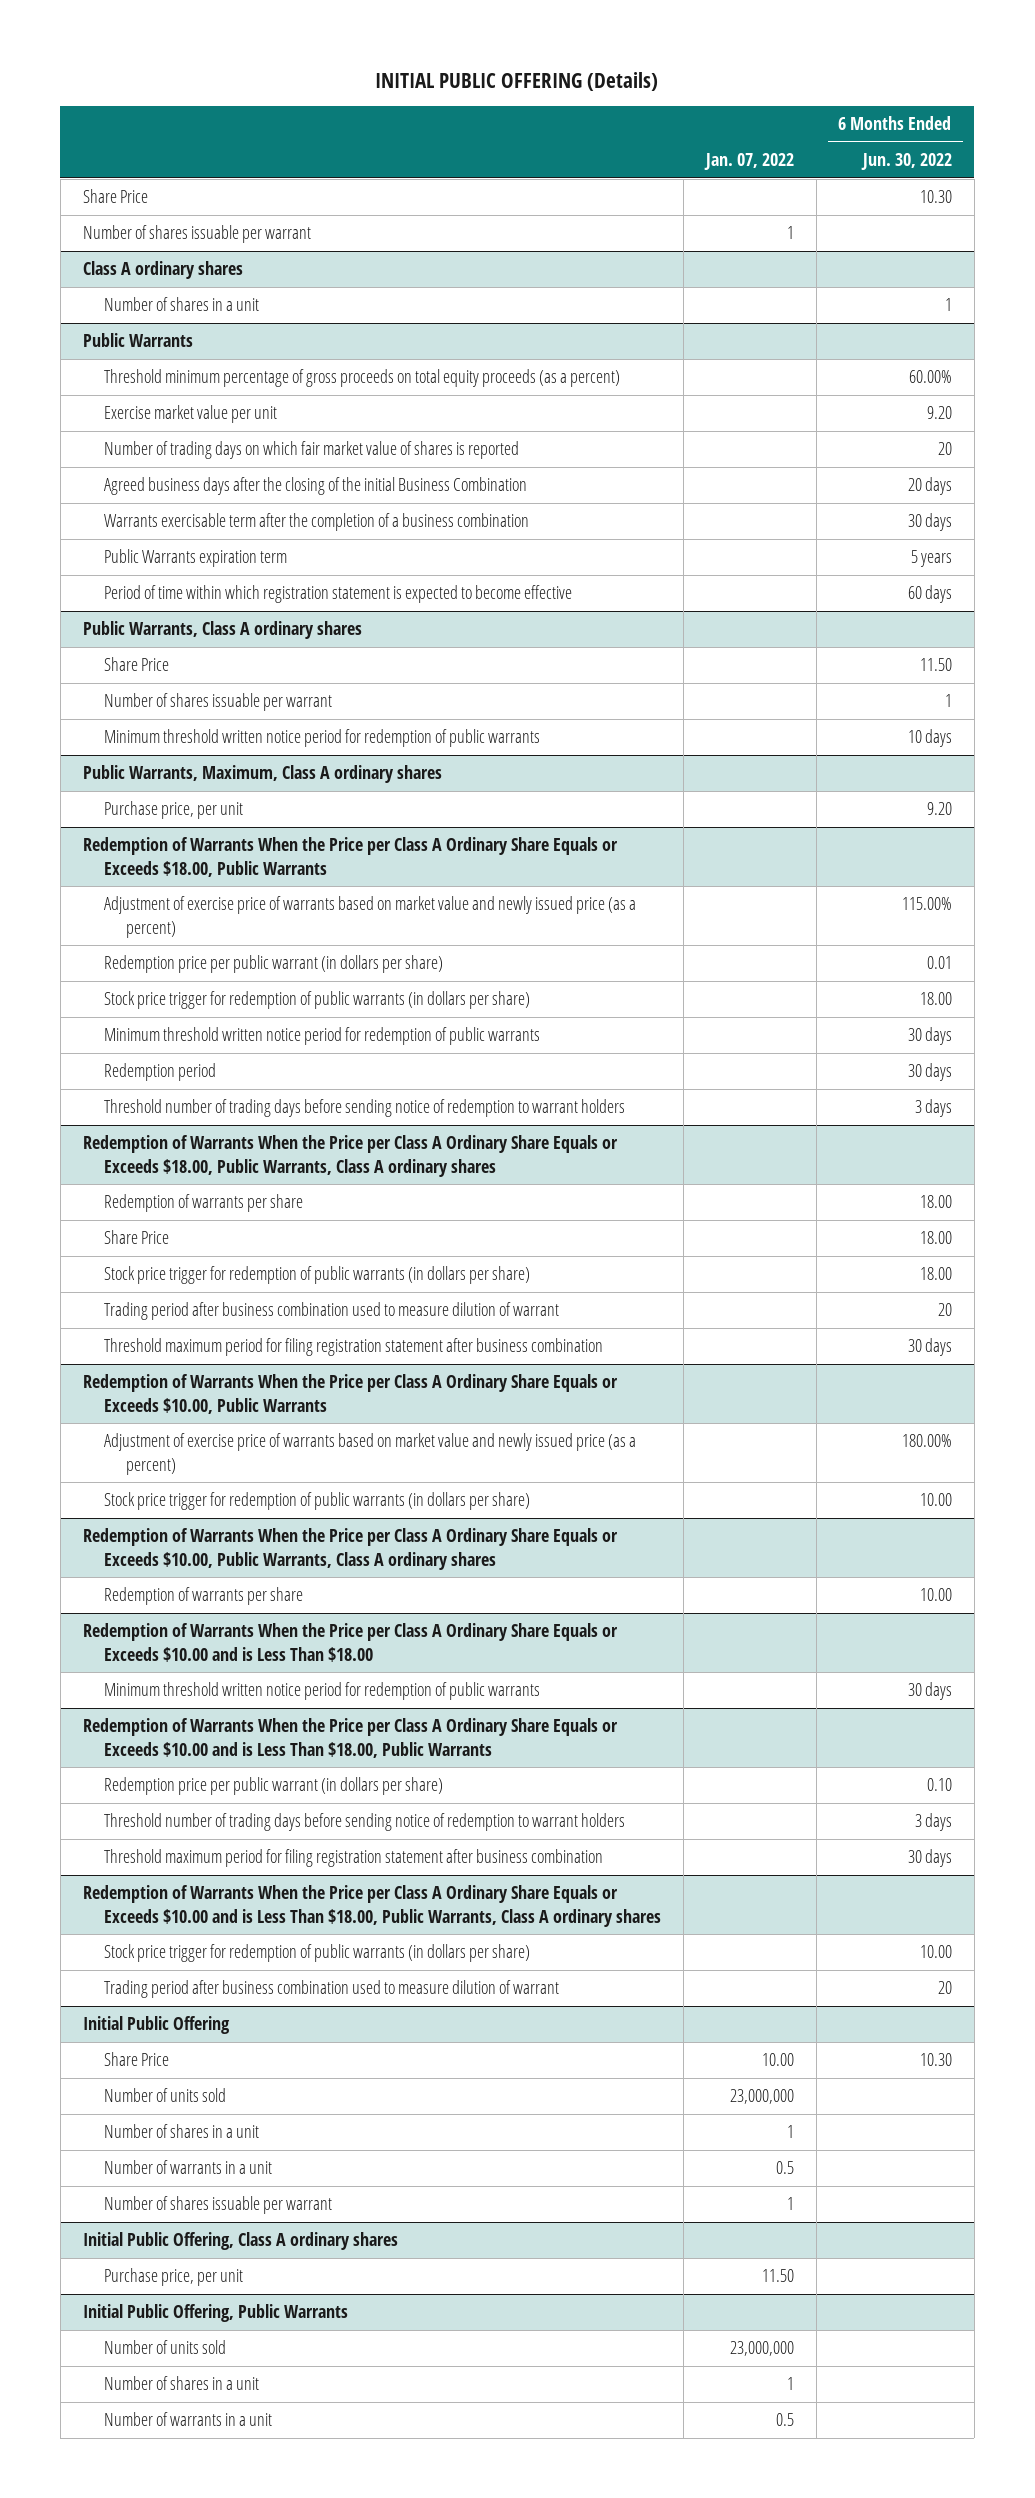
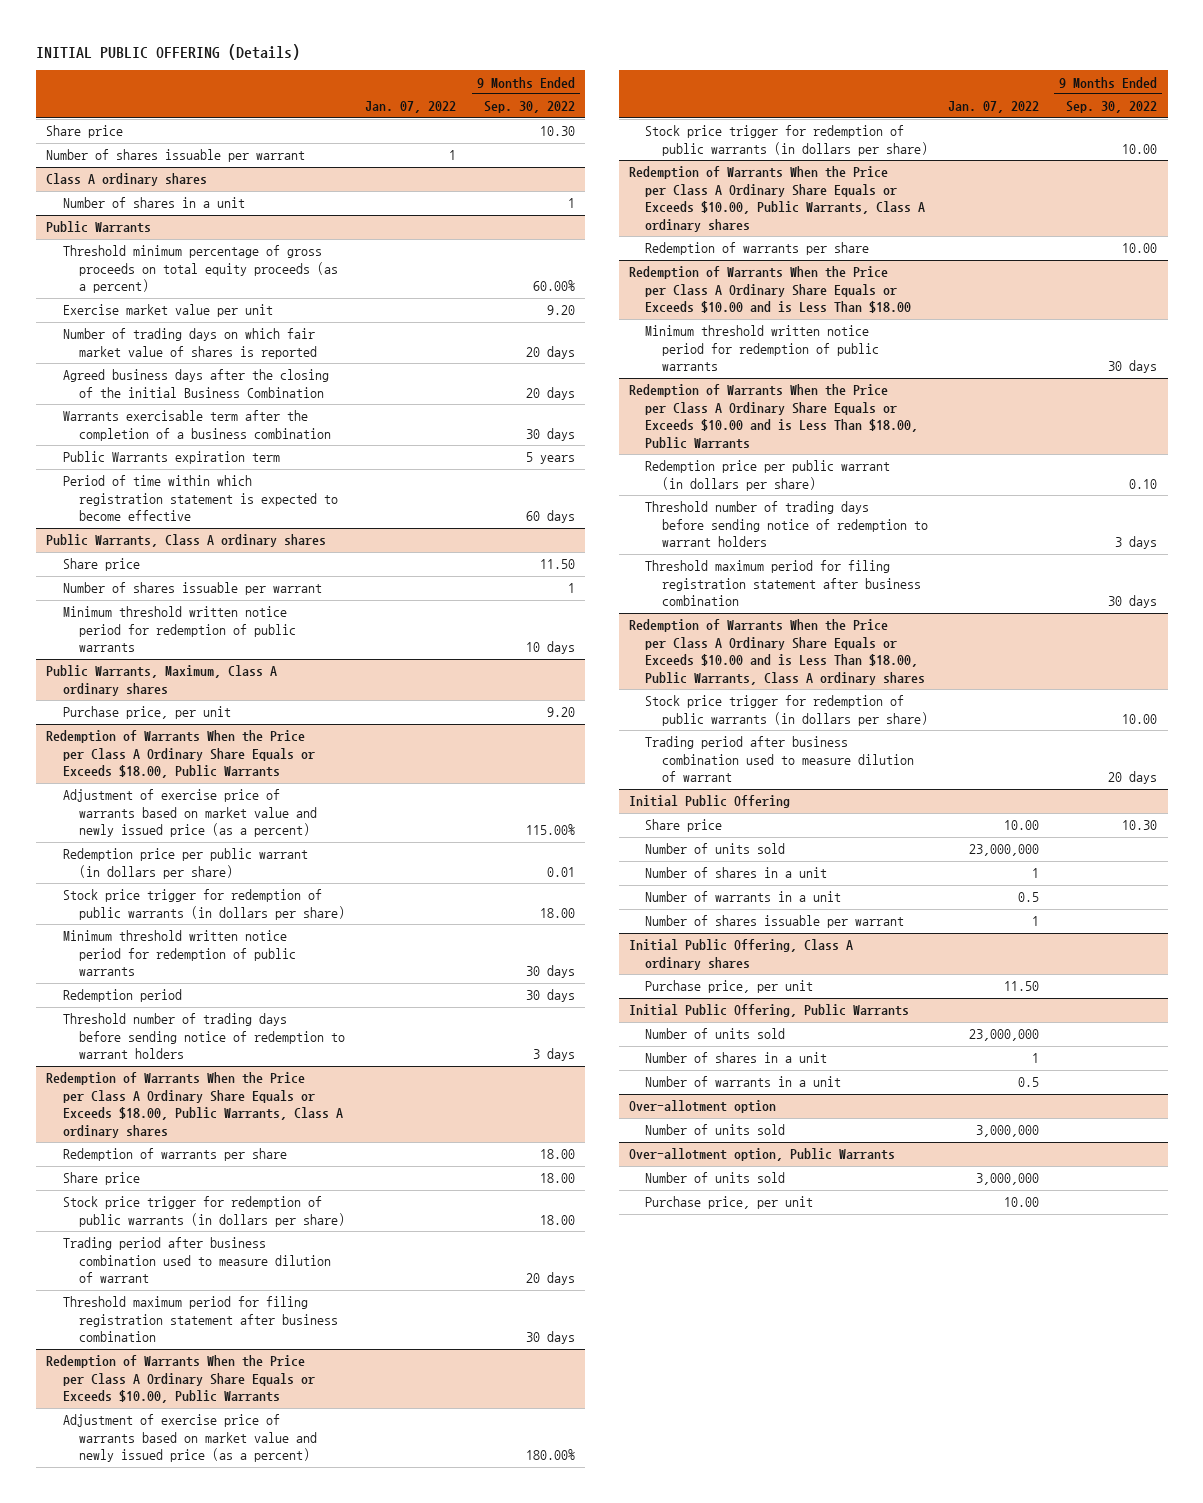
- | Jan. 07, 2022 | 6 Months Ended Jun. 30, 2022
+ | Jan. 07, 2022 | 9 Months Ended Sep. 30, 2022
- Share Price | | 10.30
+ Share price | | 10.30
@ Public Warrants, Class A ordinary shares
- Share Price | | 11.50
+ Share price | | 11.50
@ Redemption of Warrants When the Price per Class A Ordinary Share Equals or Exceeds $18.00, Public Warrants, Class A ordinary shares
- Share Price | | 18.00
+ Share price | | 18.00
@ Initial Public Offering
- Share Price | 10.00 | 10.30
+ Share price | 10.00 | 10.30
+ Over-allotment option
+ Number of units sold | 3,000,000 |
+ Over-allotment option, Public Warrants
+ Number of units sold | 3,000,000 |
+ Purchase price, per unit | 10.00 |

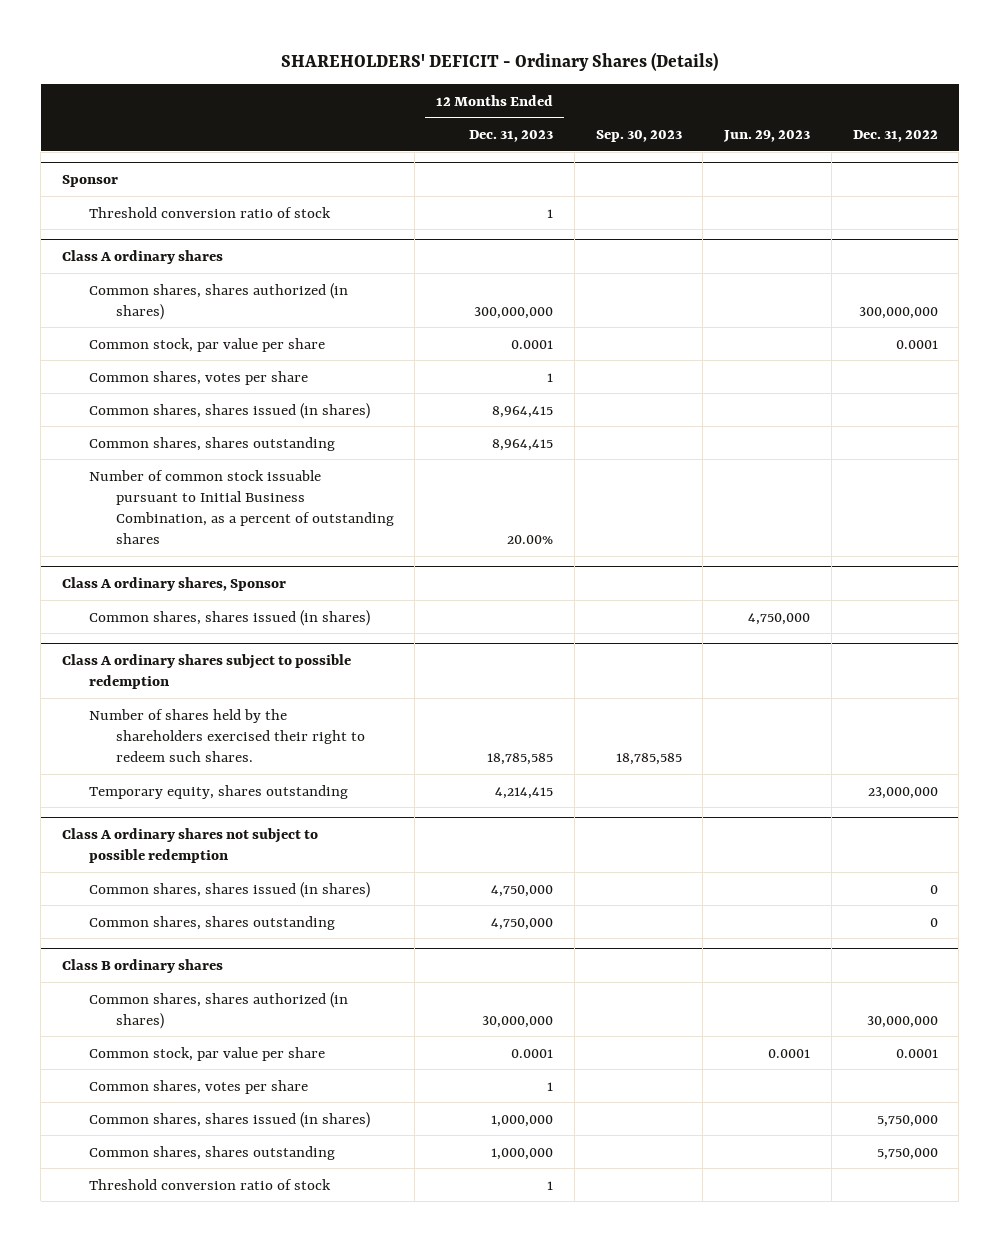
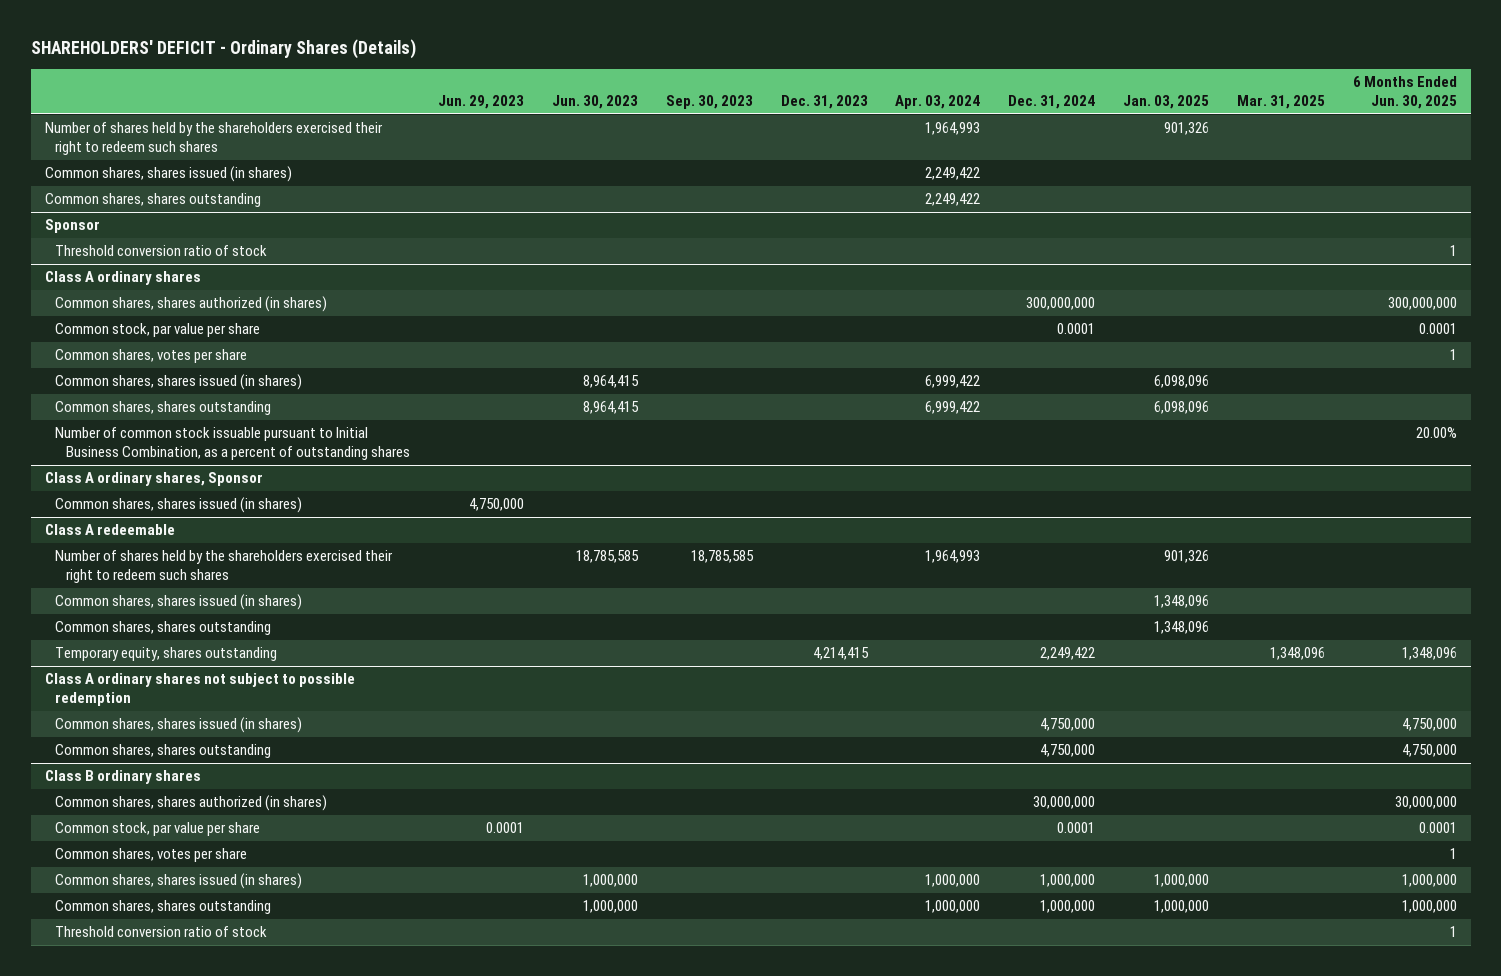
- | 12 Months Ended Dec. 31, 2023 | Sep. 30, 2023 | Jun. 29, 2023 | Dec. 31, 2022
+ | Jun. 29, 2023 | Jun. 30, 2023 | Sep. 30, 2023 | Dec. 31, 2023 | Apr. 03, 2024 | Dec. 31, 2024 | Jan. 03, 2025 | Mar. 31, 2025 | 6 Months Ended Jun. 30, 2025
+ Number of shares held by the shareholders exercised their right to redeem such shares | | | | | 1,964,993 | | 901,326 | |
+ Common shares, shares issued (in shares) | | | | | 2,249,422 | | | |
+ Common shares, shares outstanding | | | | | 2,249,422 | | | |
- Class A ordinary shares subject to possible redemption
- Number of shares held by the shareholders exercised their right to redeem such shares. | 18,785,585 | 18,785,585 | |
+ Class A redeemable
+ Number of shares held by the shareholders exercised their right to redeem such shares | | 18,785,585 | 18,785,585 | | 1,964,993 | | 901,326 | |
+ Common shares, shares issued (in shares) | | | | | | | 1,348,096 | |
+ Common shares, shares outstanding | | | | | | | 1,348,096 | |

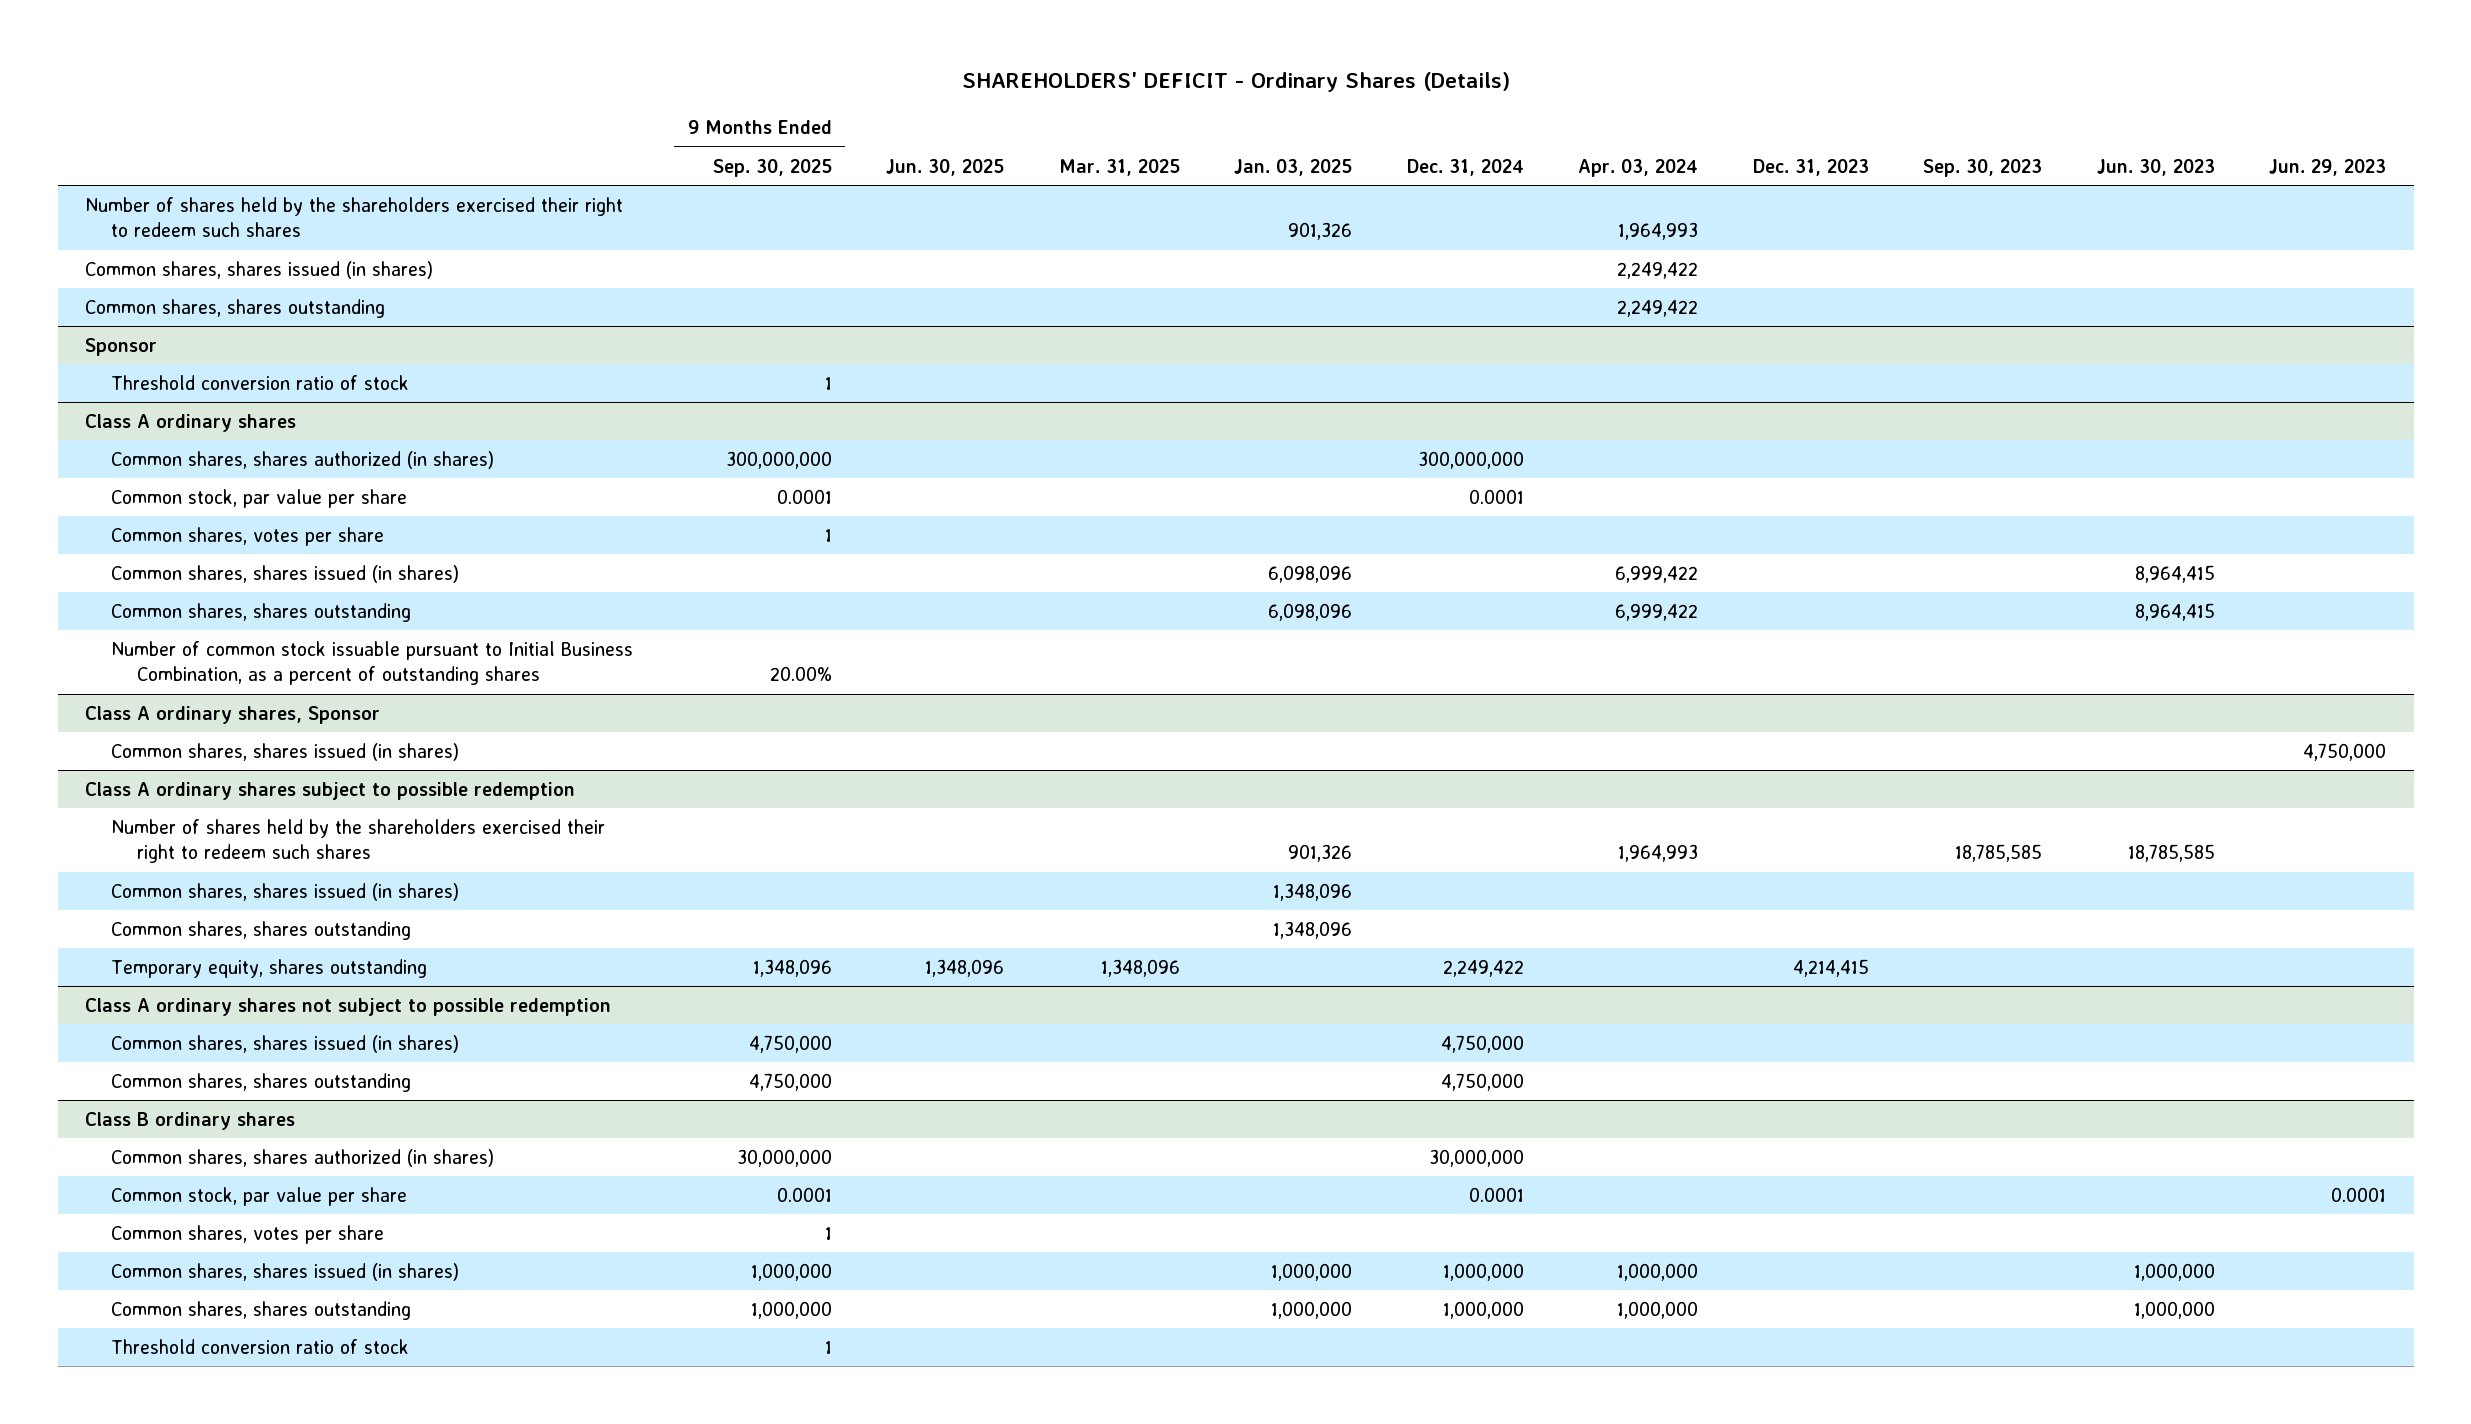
- | Jun. 29, 2023 | Jun. 30, 2023 | Sep. 30, 2023 | Dec. 31, 2023 | Apr. 03, 2024 | Dec. 31, 2024 | Jan. 03, 2025 | Mar. 31, 2025 | 6 Months Ended Jun. 30, 2025
+ | 9 Months Ended Sep. 30, 2025 | Jun. 30, 2025 | Mar. 31, 2025 | Jan. 03, 2025 | Dec. 31, 2024 | Apr. 03, 2024 | Dec. 31, 2023 | Sep. 30, 2023 | Jun. 30, 2023 | Jun. 29, 2023
- Class A redeemable
+ Class A ordinary shares subject to possible redemption

